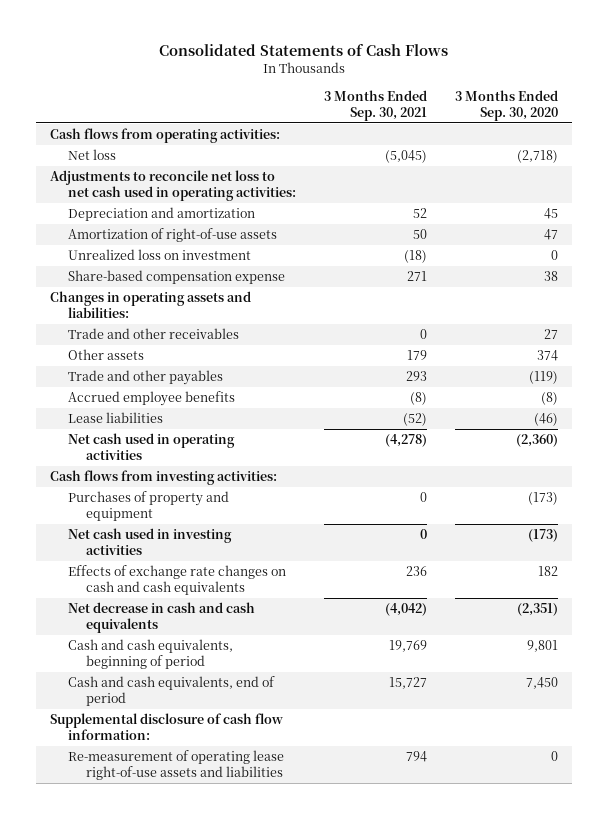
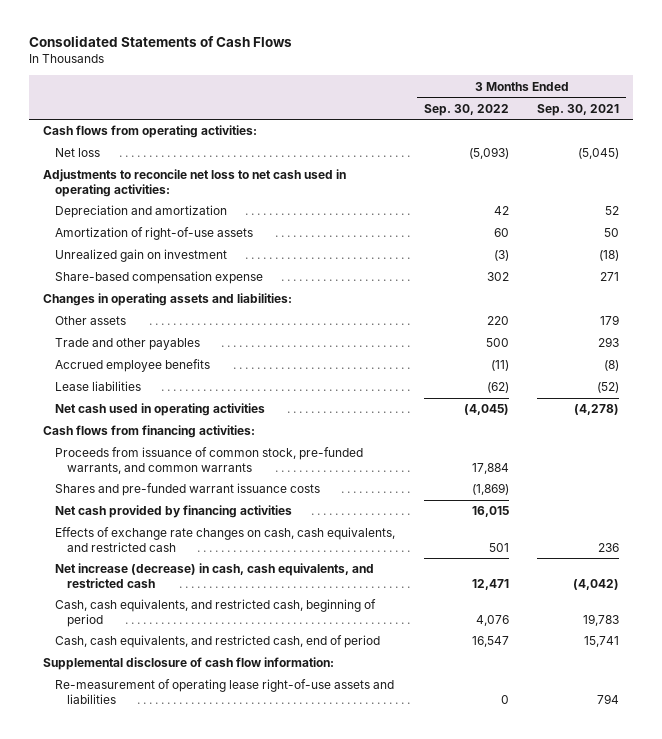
- | 3 Months Ended Sep. 30, 2021 | 3 Months Ended Sep. 30, 2020
+ | 3 Months Ended Sep. 30, 2022 | 3 Months Ended Sep. 30, 2021
- Unrealized loss on investment | (18) | 0
+ Unrealized gain on investment | (3) | (18)
- Trade and other receivables | 0 | 27
- Cash flows from investing activities:
- Purchases of property and equipment | 0 | (173)
- Net cash used in investing activities | 0 | (173)
- Effects of exchange rate changes on cash and cash equivalents | 236 | 182
- Net decrease in cash and cash equivalents | (4,042) | (2,351)
- Cash and cash equivalents, beginning of period | 19,769 | 9,801
- Cash and cash equivalents, end of period | 15,727 | 7,450
+ Cash flows from financing activities:
+ Proceeds from issuance of common stock, pre-funded warrants, and common warrants | 17,884 |
+ Shares and pre-funded warrant issuance costs | (1,869) |
+ Net cash provided by financing activities | 16,015 |
+ Effects of exchange rate changes on cash, cash equivalents, and restricted cash | 501 | 236
+ Net increase (decrease) in cash, cash equivalents, and restricted cash | 12,471 | (4,042)
+ Cash, cash equivalents, and restricted cash, beginning of period | 4,076 | 19,783
+ Cash, cash equivalents, and restricted cash, end of period | 16,547 | 15,741

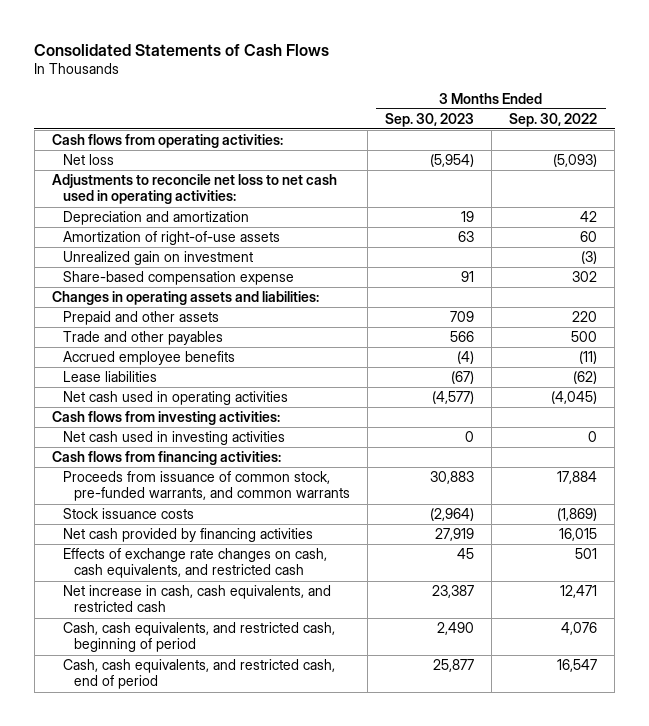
- | 3 Months Ended Sep. 30, 2022 | 3 Months Ended Sep. 30, 2021
+ | 3 Months Ended Sep. 30, 2023 | 3 Months Ended Sep. 30, 2022
- Other assets | 220 | 179
+ Prepaid and other assets | 709 | 220
+ Cash flows from investing activities:
+ Net cash used in investing activities | 0 | 0
- Shares and pre-funded warrant issuance costs | (1,869) |
+ Stock issuance costs | (2,964) | (1,869)
- Net increase (decrease) in cash, cash equivalents, and restricted cash | 12,471 | (4,042)
+ Net increase in cash, cash equivalents, and restricted cash | 23,387 | 12,471
- Supplemental disclosure of cash flow information:
- Re-measurement of operating lease right-of-use assets and liabilities | 0 | 794

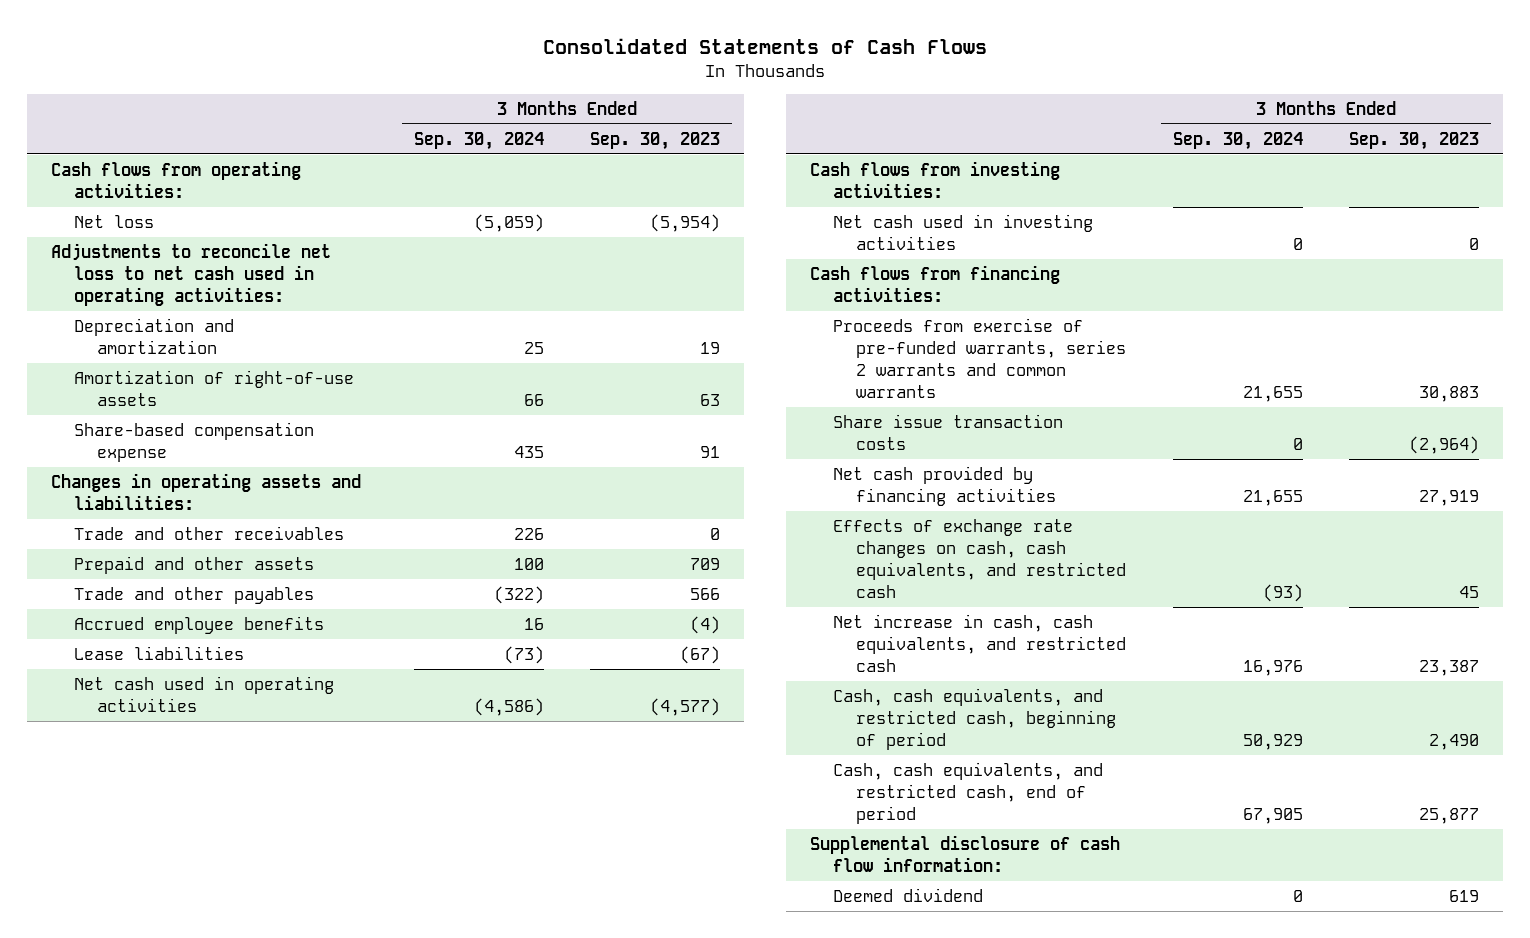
- | 3 Months Ended Sep. 30, 2023 | 3 Months Ended Sep. 30, 2022
+ | 3 Months Ended Sep. 30, 2024 | 3 Months Ended Sep. 30, 2023
- Unrealized gain on investment | | (3)
+ Trade and other receivables | 226 | 0
- Proceeds from issuance of common stock, pre-funded warrants, and common warrants | 30,883 | 17,884
- Stock issuance costs | (2,964) | (1,869)
+ Proceeds from exercise of pre-funded warrants, series 2 warrants and common warrants | 21,655 | 30,883
+ Share issue transaction costs | 0 | (2,964)
+ Supplemental disclosure of cash flow information:
+ Deemed dividend | 0 | 619

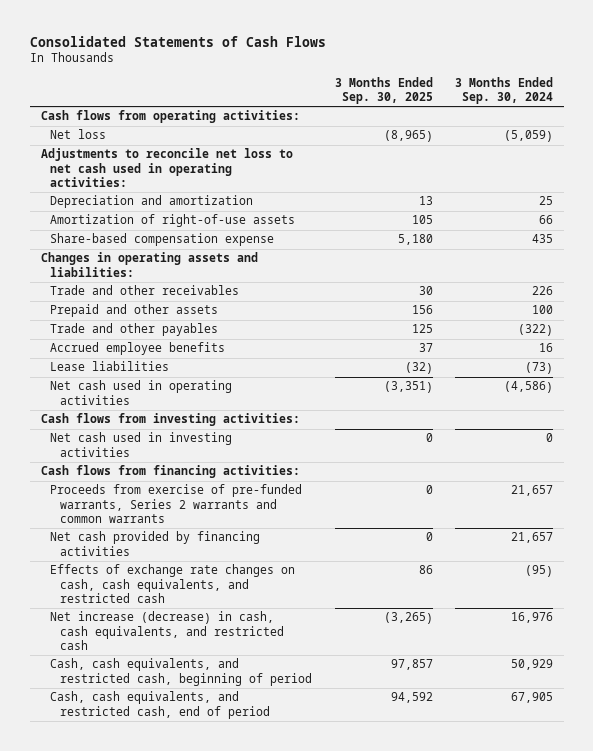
- | 3 Months Ended Sep. 30, 2024 | 3 Months Ended Sep. 30, 2023
+ | 3 Months Ended Sep. 30, 2025 | 3 Months Ended Sep. 30, 2024
- Proceeds from exercise of pre-funded warrants, series 2 warrants and common warrants | 21,655 | 30,883
- Share issue transaction costs | 0 | (2,964)
- Net cash provided by financing activities | 21,655 | 27,919
- Effects of exchange rate changes on cash, cash equivalents, and restricted cash | (93) | 45
- Net increase in cash, cash equivalents, and restricted cash | 16,976 | 23,387
+ Proceeds from exercise of pre-funded warrants, Series 2 warrants and common warrants | 0 | 21,657
+ Net cash provided by financing activities | 0 | 21,657
+ Effects of exchange rate changes on cash, cash equivalents, and restricted cash | 86 | (95)
+ Net increase (decrease) in cash, cash equivalents, and restricted cash | (3,265) | 16,976
- Supplemental disclosure of cash flow information:
- Deemed dividend | 0 | 619

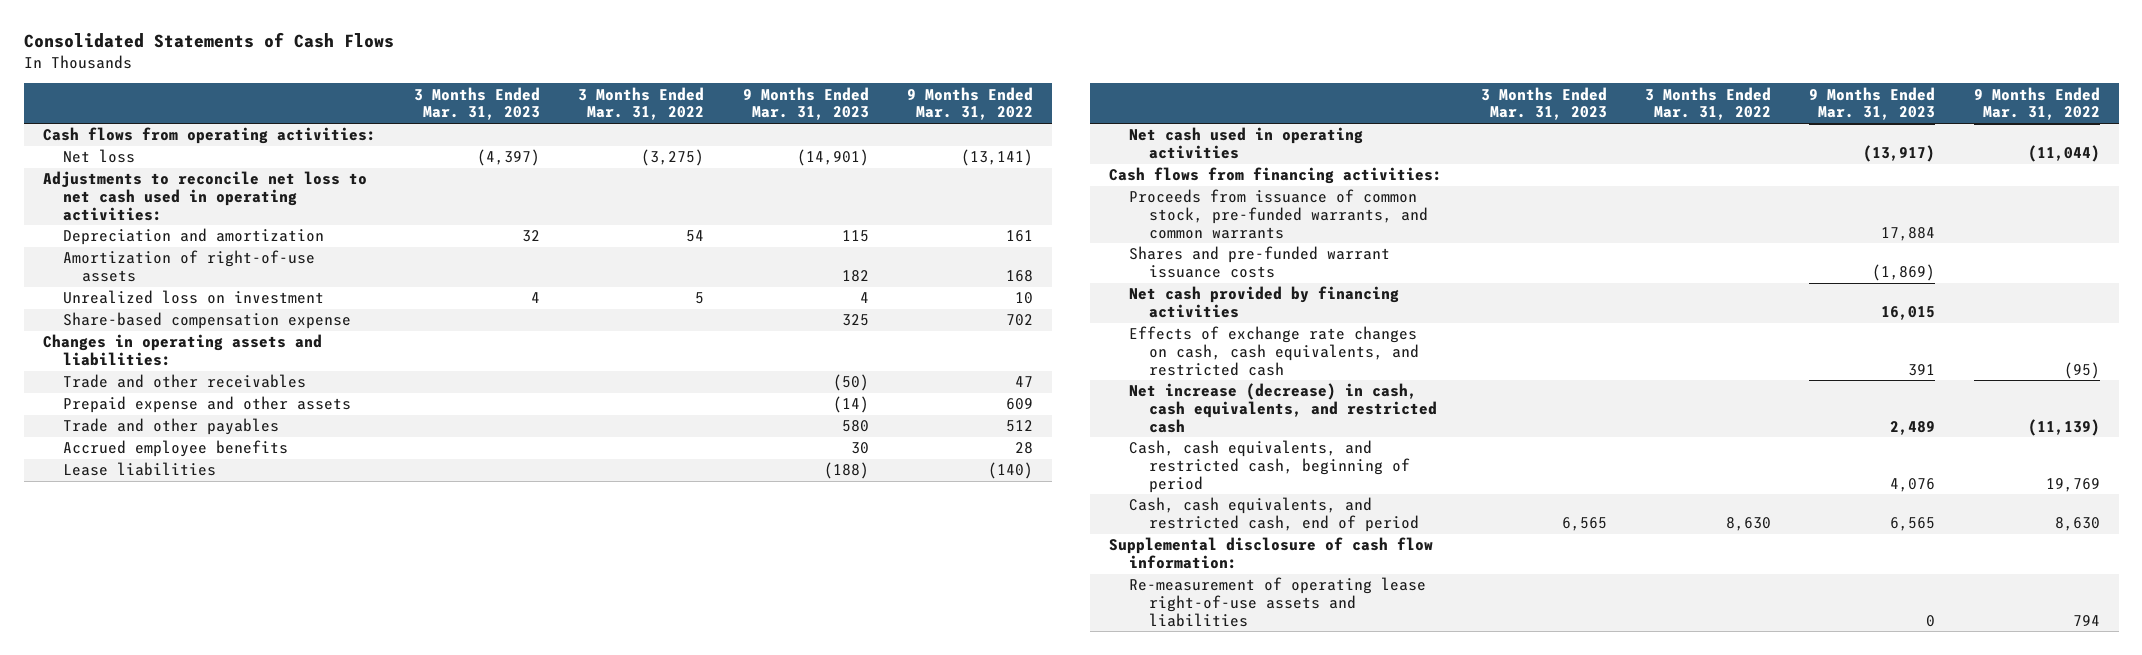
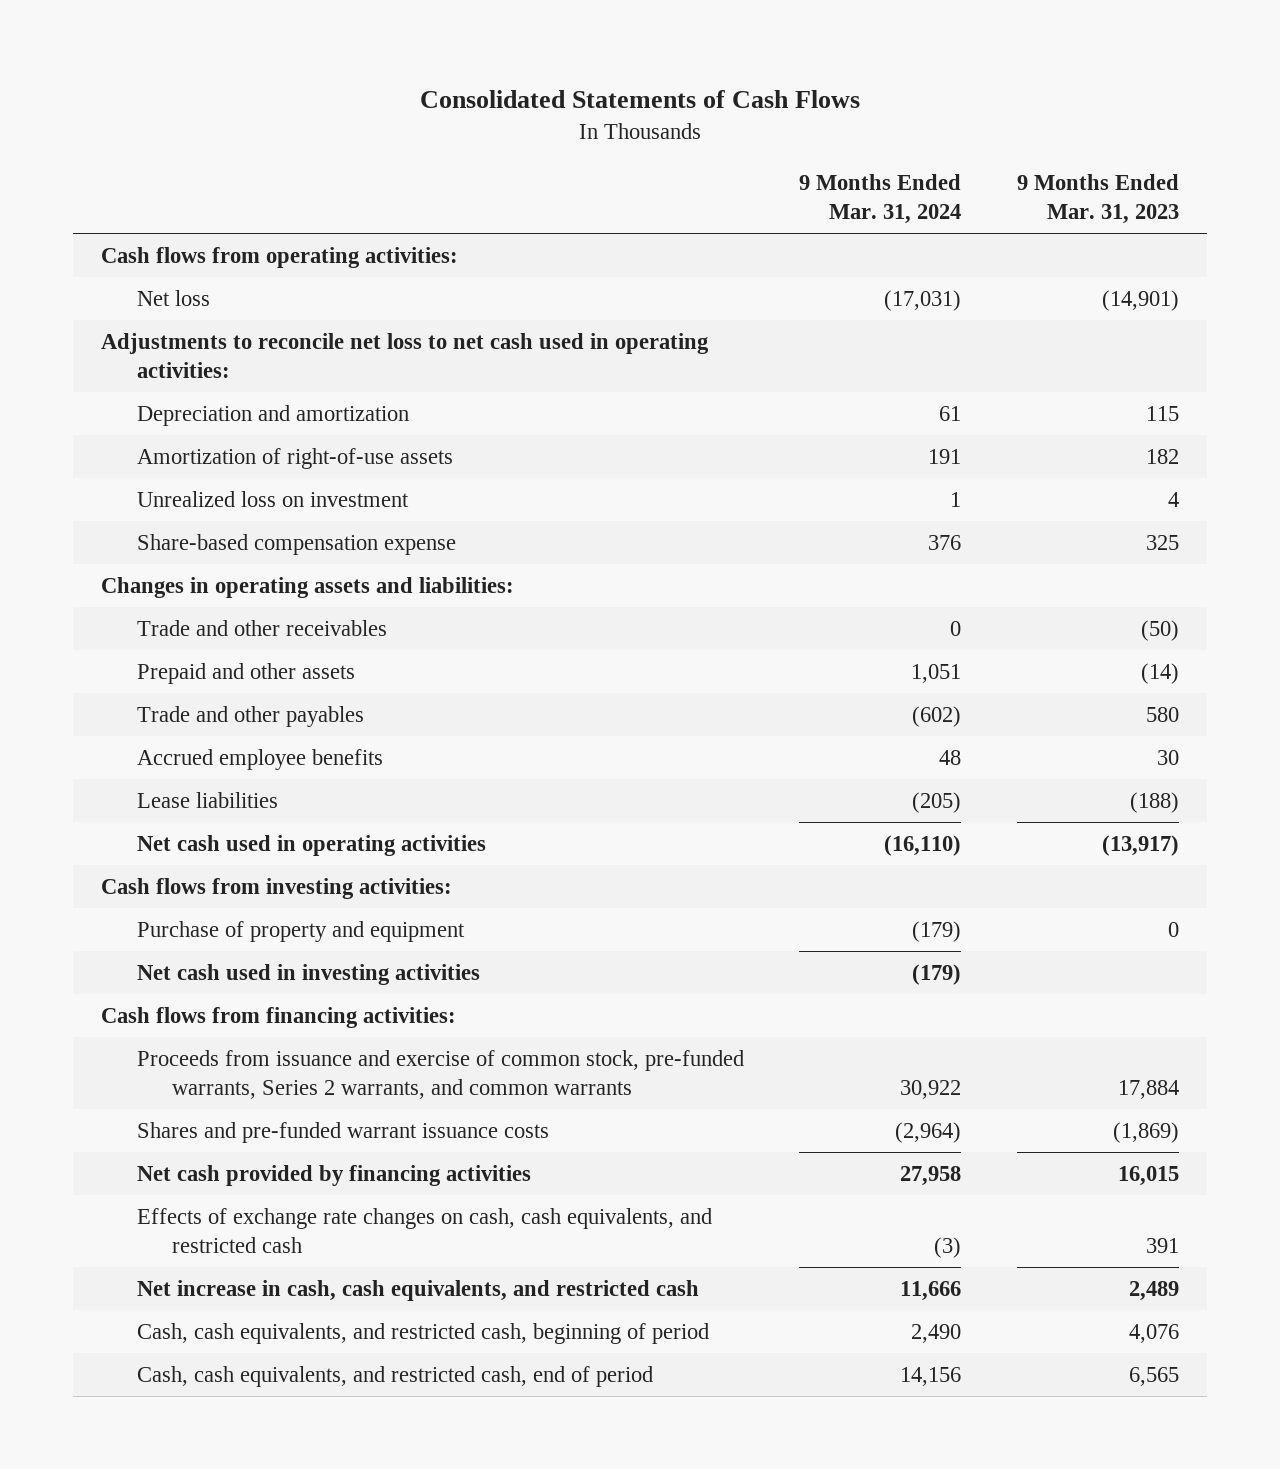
- | 3 Months Ended Mar. 31, 2023 | 3 Months Ended Mar. 31, 2022 | 9 Months Ended Mar. 31, 2023 | 9 Months Ended Mar. 31, 2022
+ | 9 Months Ended Mar. 31, 2024 | 9 Months Ended Mar. 31, 2023
- Prepaid expense and other assets | | | (14) | 609
+ Prepaid and other assets | 1,051 | (14)
+ Cash flows from investing activities:
+ Purchase of property and equipment | (179) | 0
+ Net cash used in investing activities | (179) |
- Proceeds from issuance of common stock, pre-funded warrants, and common warrants | | | 17,884 |
+ Proceeds from issuance and exercise of common stock, pre-funded warrants, Series 2 warrants, and common warrants | 30,922 | 17,884
- Net increase (decrease) in cash, cash equivalents, and restricted cash | | | 2,489 | (11,139)
+ Net increase in cash, cash equivalents, and restricted cash | 11,666 | 2,489
- Supplemental disclosure of cash flow information:
- Re-measurement of operating lease right-of-use assets and liabilities | | | 0 | 794

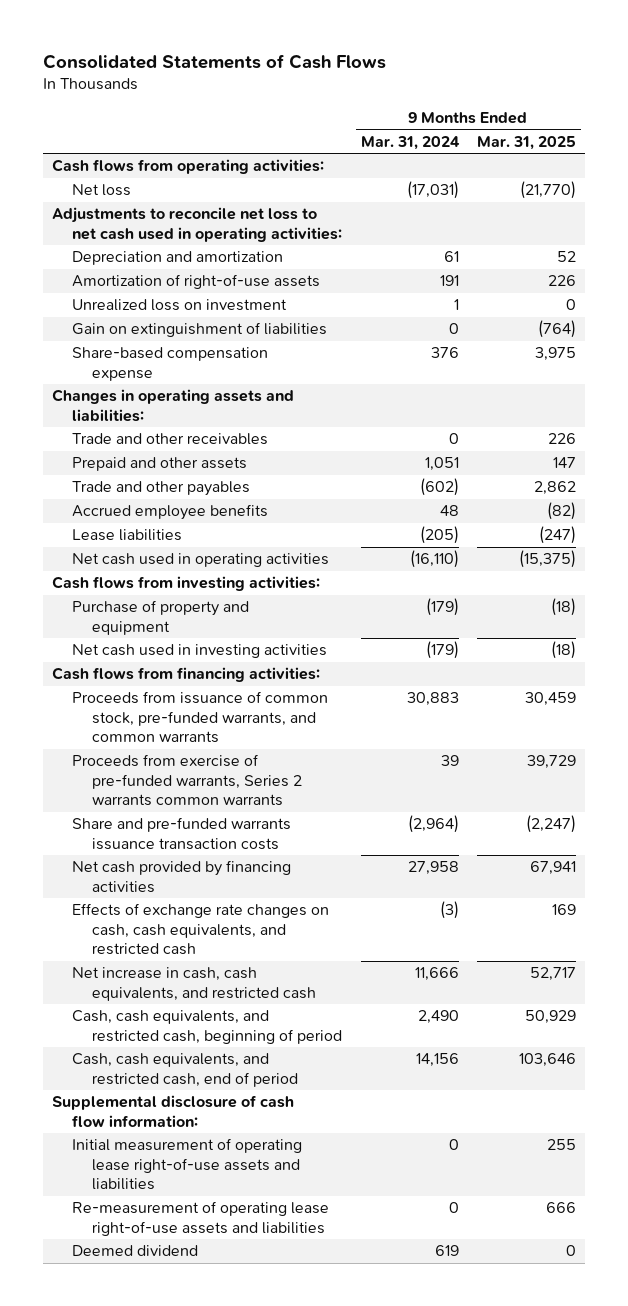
- | 9 Months Ended Mar. 31, 2024 | 9 Months Ended Mar. 31, 2023
+ | 9 Months Ended Mar. 31, 2024 | 9 Months Ended Mar. 31, 2025
+ Gain on extinguishment of liabilities | 0 | (764)
- Proceeds from issuance and exercise of common stock, pre-funded warrants, Series 2 warrants, and common warrants | 30,922 | 17,884
- Shares and pre-funded warrant issuance costs | (2,964) | (1,869)
+ Proceeds from issuance of common stock, pre-funded warrants, and common warrants | 30,883 | 30,459
+ Proceeds from exercise of pre-funded warrants, Series 2 warrants common warrants | 39 | 39,729
+ Share and pre-funded warrants issuance transaction costs | (2,964) | (2,247)
+ Supplemental disclosure of cash flow information:
+ Initial measurement of operating lease right-of-use assets and liabilities | 0 | 255
+ Re-measurement of operating lease right-of-use assets and liabilities | 0 | 666
+ Deemed dividend | 619 | 0

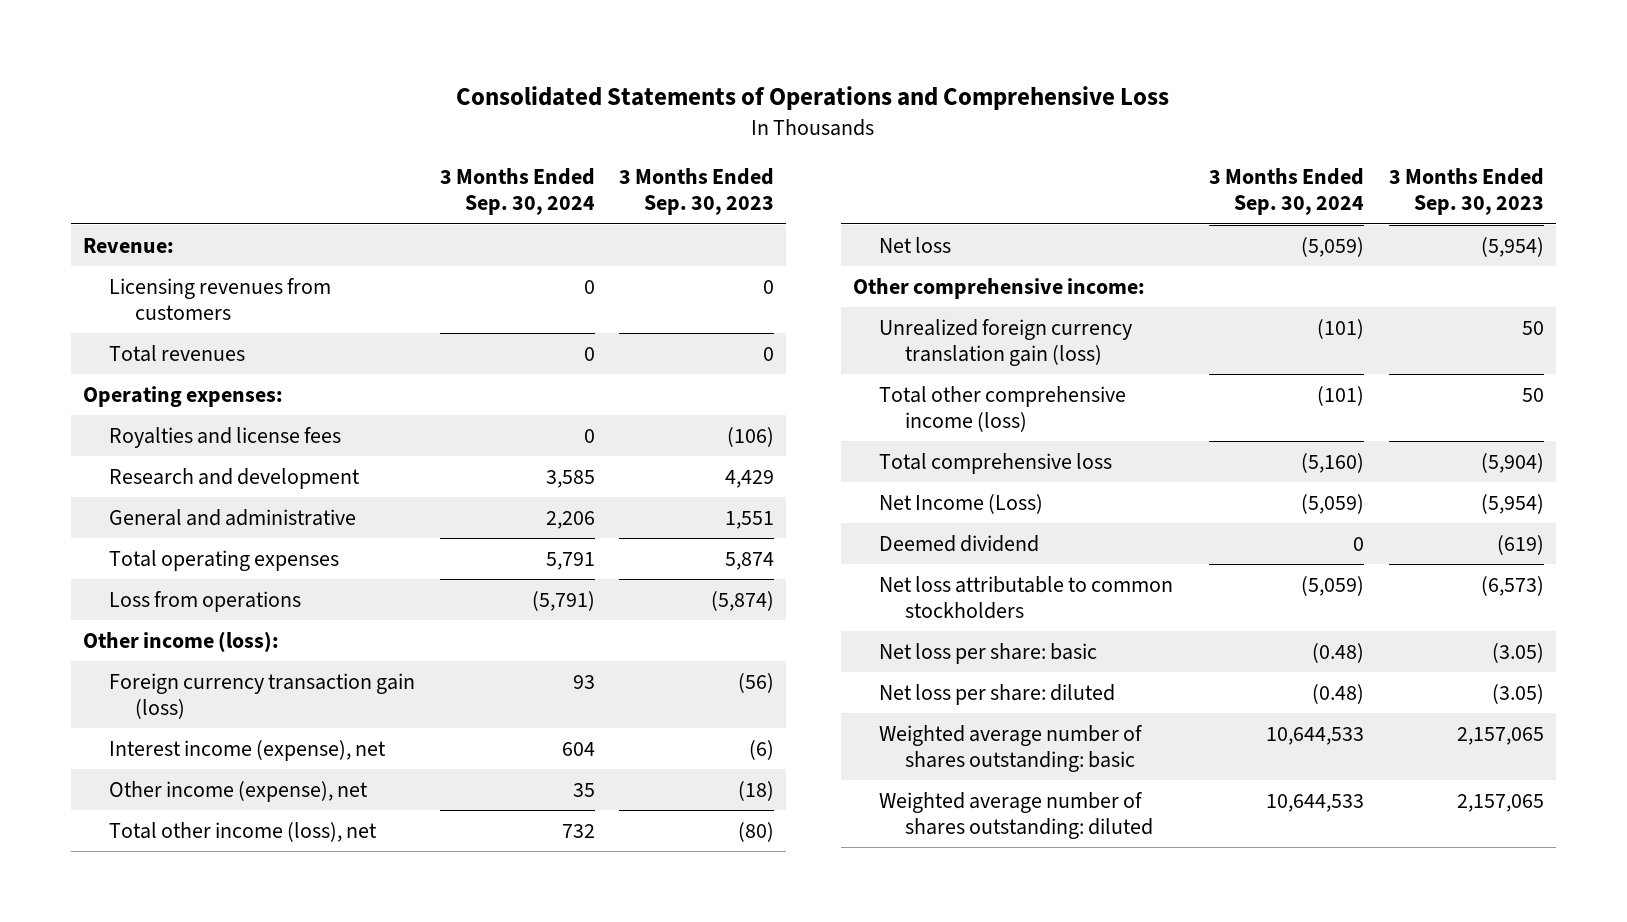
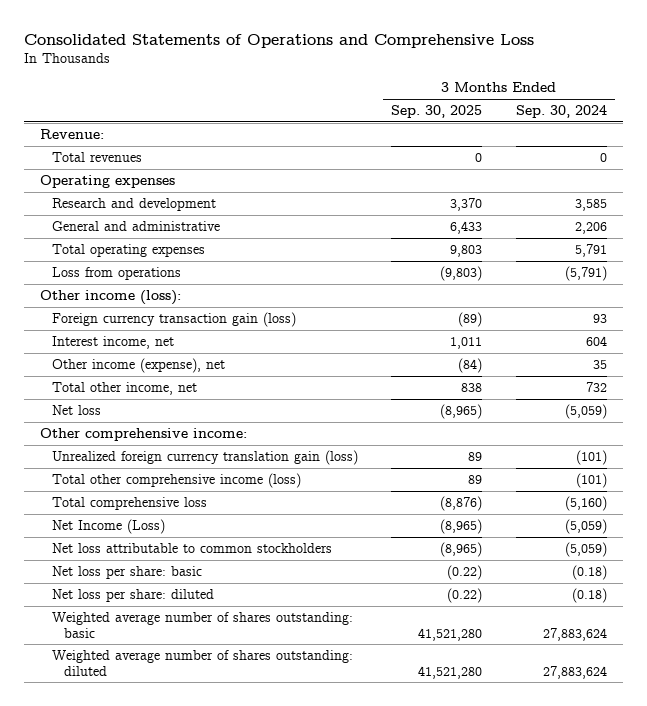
- | 3 Months Ended Sep. 30, 2024 | 3 Months Ended Sep. 30, 2023
+ | 3 Months Ended Sep. 30, 2025 | 3 Months Ended Sep. 30, 2024
- Licensing revenues from customers | 0 | 0
- Operating expenses:
- Royalties and license fees | 0 | (106)
+ Operating expenses
- Interest income (expense), net | 604 | (6)
+ Interest income, net | 1,011 | 604
- Total other income (loss), net | 732 | (80)
+ Total other income, net | 838 | 732
- Deemed dividend | 0 | (619)
- Net loss per share: basic | (0.48) | (3.05)
- Net loss per share: diluted | (0.48) | (3.05)
- Weighted average number of shares outstanding: basic | 10,644,533 | 2,157,065
- Weighted average number of shares outstanding: diluted | 10,644,533 | 2,157,065
+ Net loss per share: basic | (0.22) | (0.18)
+ Net loss per share: diluted | (0.22) | (0.18)
+ Weighted average number of shares outstanding: basic | 41,521,280 | 27,883,624
+ Weighted average number of shares outstanding: diluted | 41,521,280 | 27,883,624

